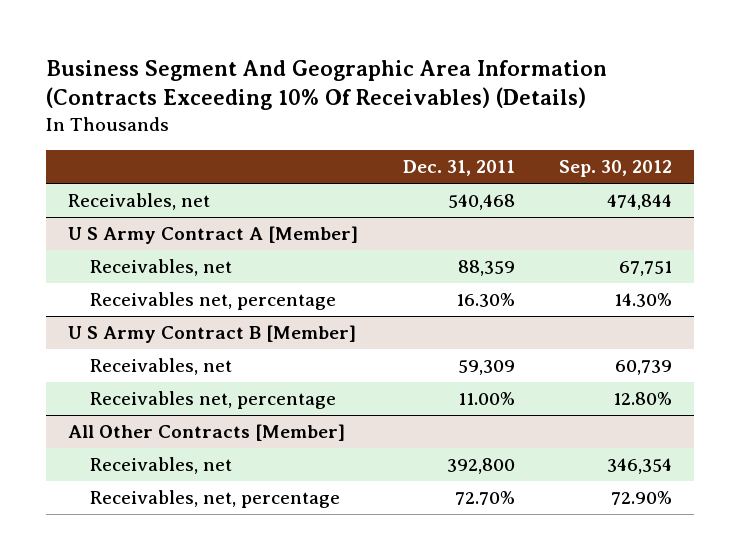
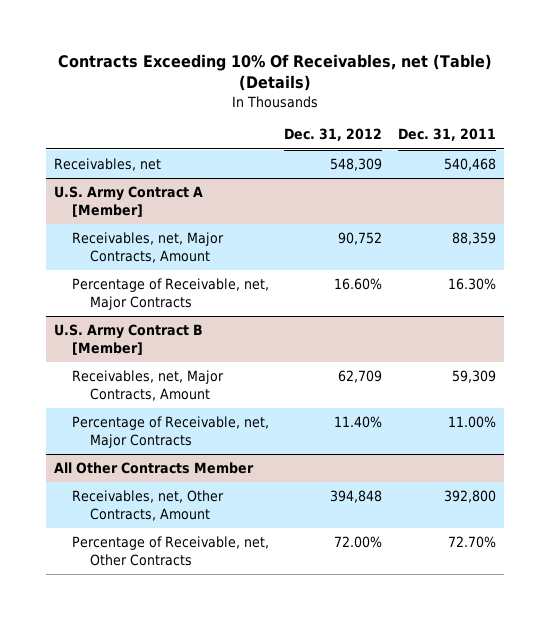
- Business Segment And Geographic Area Information (Contracts Exceeding 10% Of Receivables) (Details)
+ Contracts Exceeding 10% Of Receivables, net (Table) (Details)
- | Dec. 31, 2011 | Sep. 30, 2012
+ | Dec. 31, 2012 | Dec. 31, 2011
- U S Army Contract A [Member]
- Receivables, net | 88,359 | 67,751
- Receivables net, percentage | 16.30% | 14.30%
- U S Army Contract B [Member]
- Receivables, net | 59,309 | 60,739
- Receivables net, percentage | 11.00% | 12.80%
- All Other Contracts [Member]
- Receivables, net | 392,800 | 346,354
- Receivables, net, percentage | 72.70% | 72.90%
+ U.S. Army Contract A [Member]
+ Receivables, net, Major Contracts, Amount | 90,752 | 88,359
+ Percentage of Receivable, net, Major Contracts | 16.60% | 16.30%
+ U.S. Army Contract B [Member]
+ Receivables, net, Major Contracts, Amount | 62,709 | 59,309
+ Percentage of Receivable, net, Major Contracts | 11.40% | 11.00%
+ All Other Contracts Member
+ Receivables, net, Other Contracts, Amount | 394,848 | 392,800
+ Percentage of Receivable, net, Other Contracts | 72.00% | 72.70%

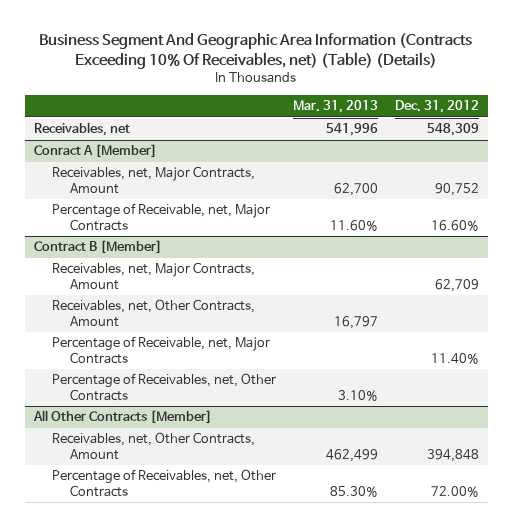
- Contracts Exceeding 10% Of Receivables, net (Table) (Details)
+ Business Segment And Geographic Area Information (Contracts Exceeding 10% Of Receivables, net) (Table) (Details)
- | Dec. 31, 2012 | Dec. 31, 2011
+ | Mar. 31, 2013 | Dec. 31, 2012
- U.S. Army Contract A [Member]
+ Conract A [Member]
- U.S. Army Contract B [Member]
+ Contract B [Member]
+ Receivables, net, Other Contracts, Amount | 16,797 |
- All Other Contracts Member
+ Percentage of Receivables, net, Other Contracts | 3.10% |
+ All Other Contracts [Member]
- Percentage of Receivable, net, Other Contracts | 72.00% | 72.70%
+ Percentage of Receivables, net, Other Contracts | 85.30% | 72.00%

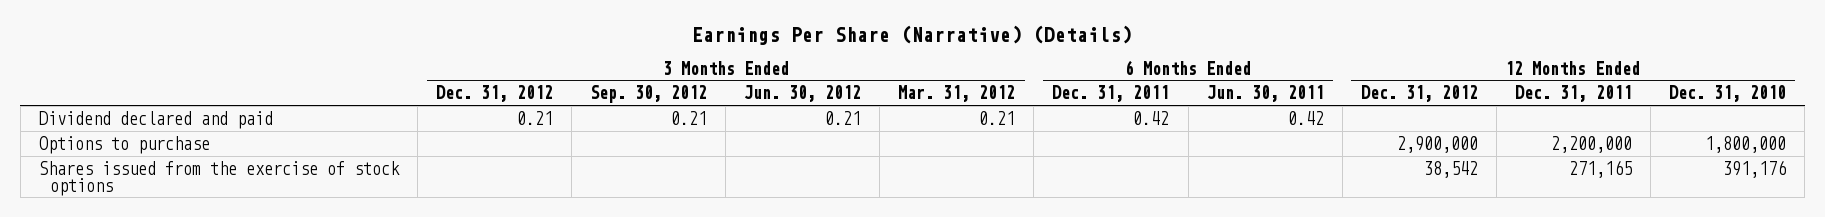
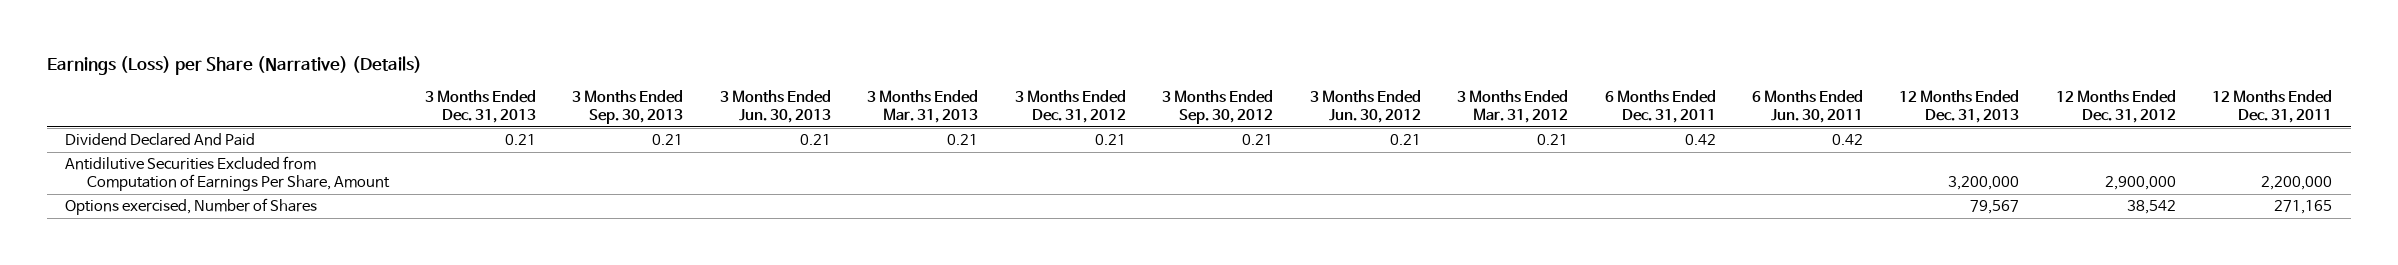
- Earnings Per Share (Narrative) (Details)
+ Earnings (Loss) per Share (Narrative) (Details)
- | 3 Months Ended Dec. 31, 2012 | 3 Months Ended Sep. 30, 2012 | 3 Months Ended Jun. 30, 2012 | 3 Months Ended Mar. 31, 2012 | 6 Months Ended Dec. 31, 2011 | 6 Months Ended Jun. 30, 2011 | 12 Months Ended Dec. 31, 2012 | 12 Months Ended Dec. 31, 2011 | 12 Months Ended Dec. 31, 2010
+ | 3 Months Ended Dec. 31, 2013 | 3 Months Ended Sep. 30, 2013 | 3 Months Ended Jun. 30, 2013 | 3 Months Ended Mar. 31, 2013 | 3 Months Ended Dec. 31, 2012 | 3 Months Ended Sep. 30, 2012 | 3 Months Ended Jun. 30, 2012 | 3 Months Ended Mar. 31, 2012 | 6 Months Ended Dec. 31, 2011 | 6 Months Ended Jun. 30, 2011 | 12 Months Ended Dec. 31, 2013 | 12 Months Ended Dec. 31, 2012 | 12 Months Ended Dec. 31, 2011
- Dividend declared and paid | 0.21 | 0.21 | 0.21 | 0.21 | 0.42 | 0.42 | | |
- Options to purchase | | | | | | | 2,900,000 | 2,200,000 | 1,800,000
- Shares issued from the exercise of stock options | | | | | | | 38,542 | 271,165 | 391,176
+ Dividend Declared And Paid | 0.21 | 0.21 | 0.21 | 0.21 | 0.21 | 0.21 | 0.21 | 0.21 | 0.42 | 0.42 | | |
+ Antidilutive Securities Excluded from Computation of Earnings Per Share, Amount | | | | | | | | | | | 3,200,000 | 2,900,000 | 2,200,000
+ Options exercised, Number of Shares | | | | | | | | | | | 79,567 | 38,542 | 271,165

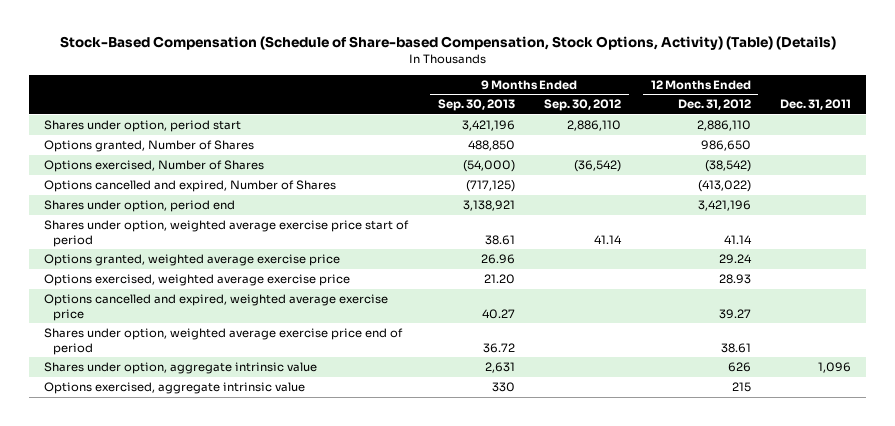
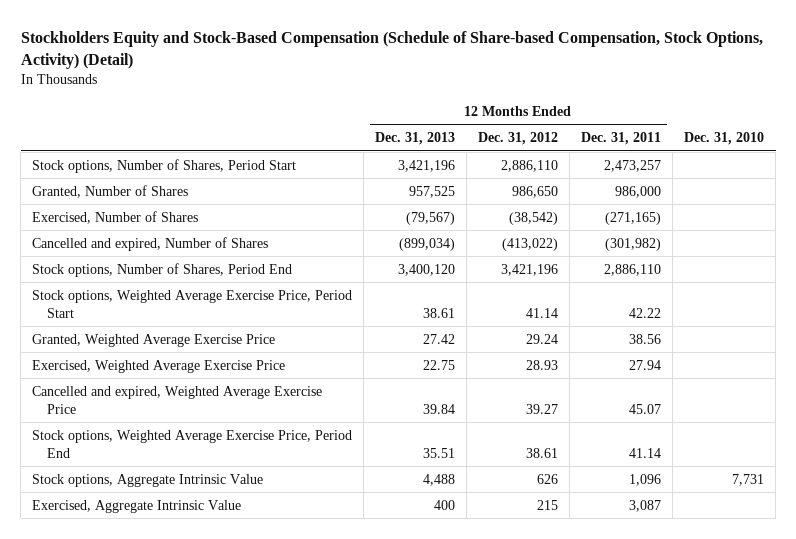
- Stock-Based Compensation (Schedule of Share-based Compensation, Stock Options, Activity) (Table) (Details)
+ Stockholders Equity and Stock-Based Compensation (Schedule of Share-based Compensation, Stock Options, Activity) (Detail)
- | 9 Months Ended Sep. 30, 2013 | 9 Months Ended Sep. 30, 2012 | 12 Months Ended Dec. 31, 2012 | Dec. 31, 2011
+ | 12 Months Ended Dec. 31, 2013 | 12 Months Ended Dec. 31, 2012 | 12 Months Ended Dec. 31, 2011 | Dec. 31, 2010
- Shares under option, period start | 3,421,196 | 2,886,110 | 2,886,110 |
- Options granted, Number of Shares | 488,850 | | 986,650 |
- Options exercised, Number of Shares | (54,000) | (36,542) | (38,542) |
- Options cancelled and expired, Number of Shares | (717,125) | | (413,022) |
- Shares under option, period end | 3,138,921 | | 3,421,196 |
- Shares under option, weighted average exercise price start of period | 38.61 | 41.14 | 41.14 |
- Options granted, weighted average exercise price | 26.96 | | 29.24 |
- Options exercised, weighted average exercise price | 21.20 | | 28.93 |
- Options cancelled and expired, weighted average exercise price | 40.27 | | 39.27 |
- Shares under option, weighted average exercise price end of period | 36.72 | | 38.61 |
- Shares under option, aggregate intrinsic value | 2,631 | | 626 | 1,096
- Options exercised, aggregate intrinsic value | 330 | | 215 |
+ Stock options, Number of Shares, Period Start | 3,421,196 | 2,886,110 | 2,473,257 |
+ Granted, Number of Shares | 957,525 | 986,650 | 986,000 |
+ Exercised, Number of Shares | (79,567) | (38,542) | (271,165) |
+ Cancelled and expired, Number of Shares | (899,034) | (413,022) | (301,982) |
+ Stock options, Number of Shares, Period End | 3,400,120 | 3,421,196 | 2,886,110 |
+ Stock options, Weighted Average Exercise Price, Period Start | 38.61 | 41.14 | 42.22 |
+ Granted, Weighted Average Exercise Price | 27.42 | 29.24 | 38.56 |
+ Exercised, Weighted Average Exercise Price | 22.75 | 28.93 | 27.94 |
+ Cancelled and expired, Weighted Average Exercise Price | 39.84 | 39.27 | 45.07 |
+ Stock options, Weighted Average Exercise Price, Period End | 35.51 | 38.61 | 41.14 |
+ Stock options, Aggregate Intrinsic Value | 4,488 | 626 | 1,096 | 7,731
+ Exercised, Aggregate Intrinsic Value | 400 | 215 | 3,087 |

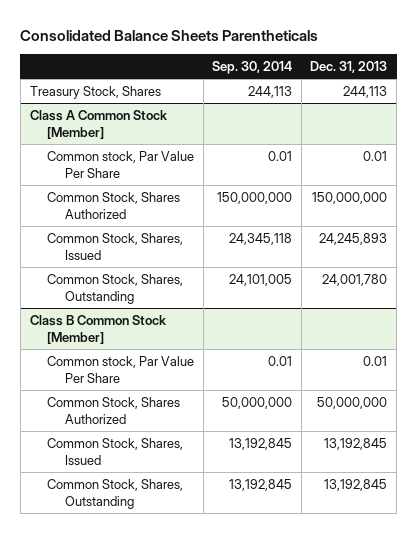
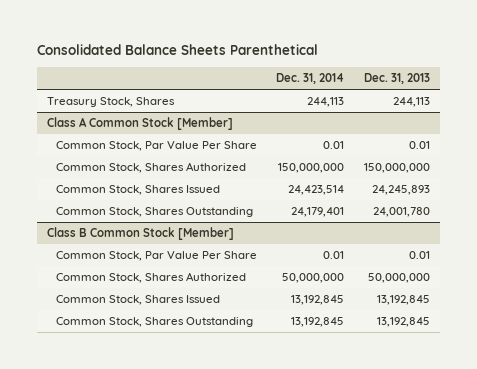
- Consolidated Balance Sheets Parentheticals
+ Consolidated Balance Sheets Parenthetical
- | Sep. 30, 2014 | Dec. 31, 2013
+ | Dec. 31, 2014 | Dec. 31, 2013
@ Class A Common Stock [Member]
- Common stock, Par Value Per Share | 0.01 | 0.01
+ Common Stock, Par Value Per Share | 0.01 | 0.01
- Common Stock, Shares, Issued | 24,345,118 | 24,245,893
- Common Stock, Shares, Outstanding | 24,101,005 | 24,001,780
+ Common Stock, Shares Issued | 24,423,514 | 24,245,893
+ Common Stock, Shares Outstanding | 24,179,401 | 24,001,780
@ Class B Common Stock [Member]
- Common stock, Par Value Per Share | 0.01 | 0.01
+ Common Stock, Par Value Per Share | 0.01 | 0.01
- Common Stock, Shares, Issued | 13,192,845 | 13,192,845
- Common Stock, Shares, Outstanding | 13,192,845 | 13,192,845
+ Common Stock, Shares Issued | 13,192,845 | 13,192,845
+ Common Stock, Shares Outstanding | 13,192,845 | 13,192,845

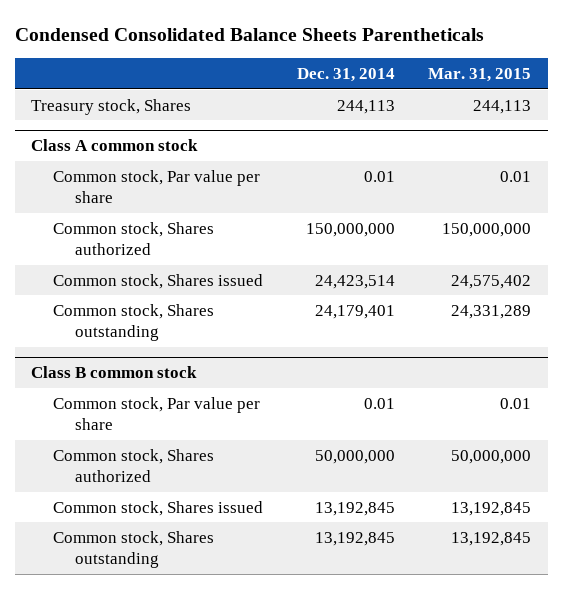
- Consolidated Balance Sheets Parenthetical
+ Condensed Consolidated Balance Sheets Parentheticals
- | Dec. 31, 2014 | Dec. 31, 2013
+ | Dec. 31, 2014 | Mar. 31, 2015
- Treasury Stock, Shares | 244,113 | 244,113
- Class A Common Stock [Member]
- Common Stock, Par Value Per Share | 0.01 | 0.01
- Common Stock, Shares Authorized | 150,000,000 | 150,000,000
- Common Stock, Shares Issued | 24,423,514 | 24,245,893
- Common Stock, Shares Outstanding | 24,179,401 | 24,001,780
- Class B Common Stock [Member]
- Common Stock, Par Value Per Share | 0.01 | 0.01
- Common Stock, Shares Authorized | 50,000,000 | 50,000,000
- Common Stock, Shares Issued | 13,192,845 | 13,192,845
- Common Stock, Shares Outstanding | 13,192,845 | 13,192,845
+ Treasury stock, Shares | 244,113 | 244,113
+ Class A common stock
+ Common stock, Par value per share | 0.01 | 0.01
+ Common stock, Shares authorized | 150,000,000 | 150,000,000
+ Common stock, Shares issued | 24,423,514 | 24,575,402
+ Common stock, Shares outstanding | 24,179,401 | 24,331,289
+ Class B common stock
+ Common stock, Par value per share | 0.01 | 0.01
+ Common stock, Shares authorized | 50,000,000 | 50,000,000
+ Common stock, Shares issued | 13,192,845 | 13,192,845
+ Common stock, Shares outstanding | 13,192,845 | 13,192,845

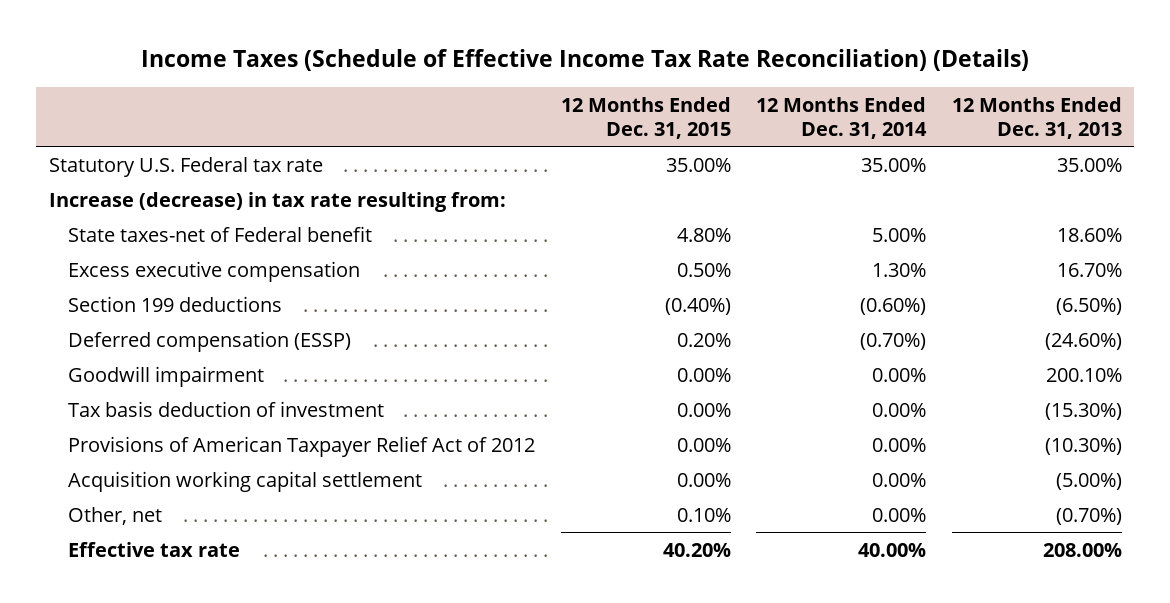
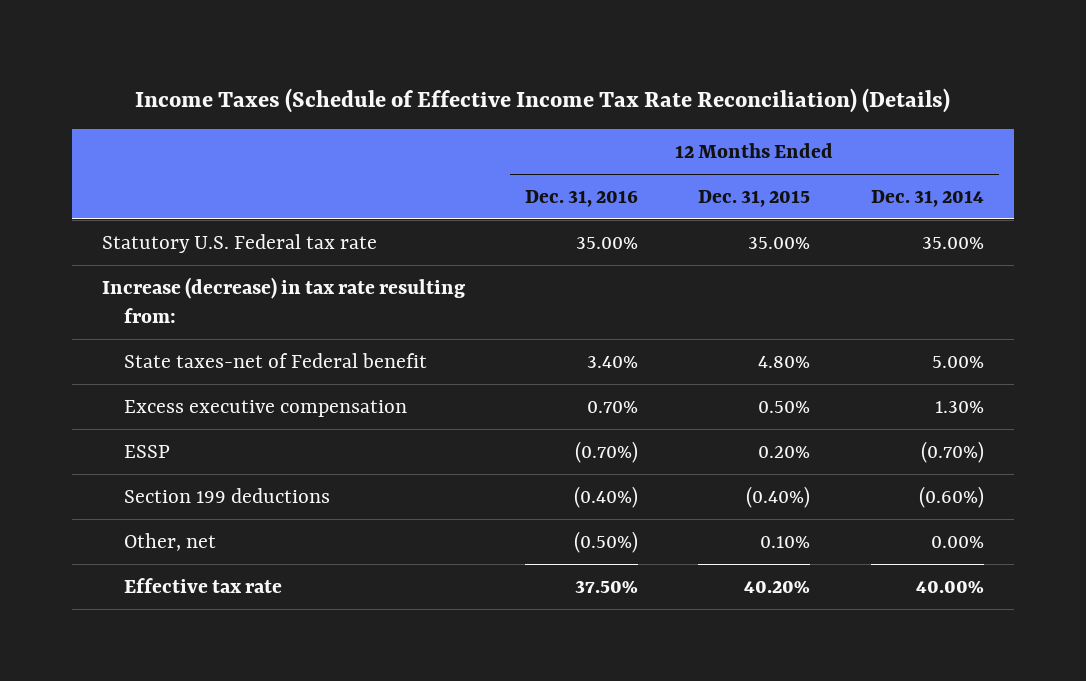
- | 12 Months Ended Dec. 31, 2015 | 12 Months Ended Dec. 31, 2014 | 12 Months Ended Dec. 31, 2013
+ | 12 Months Ended Dec. 31, 2016 | 12 Months Ended Dec. 31, 2015 | 12 Months Ended Dec. 31, 2014
+ ESSP | (0.70%) | 0.20% | (0.70%)
- Deferred compensation (ESSP) | 0.20% | (0.70%) | (24.60%)
- Goodwill impairment | 0.00% | 0.00% | 200.10%
- Tax basis deduction of investment | 0.00% | 0.00% | (15.30%)
- Provisions of American Taxpayer Relief Act of 2012 | 0.00% | 0.00% | (10.30%)
- Acquisition working capital settlement | 0.00% | 0.00% | (5.00%)

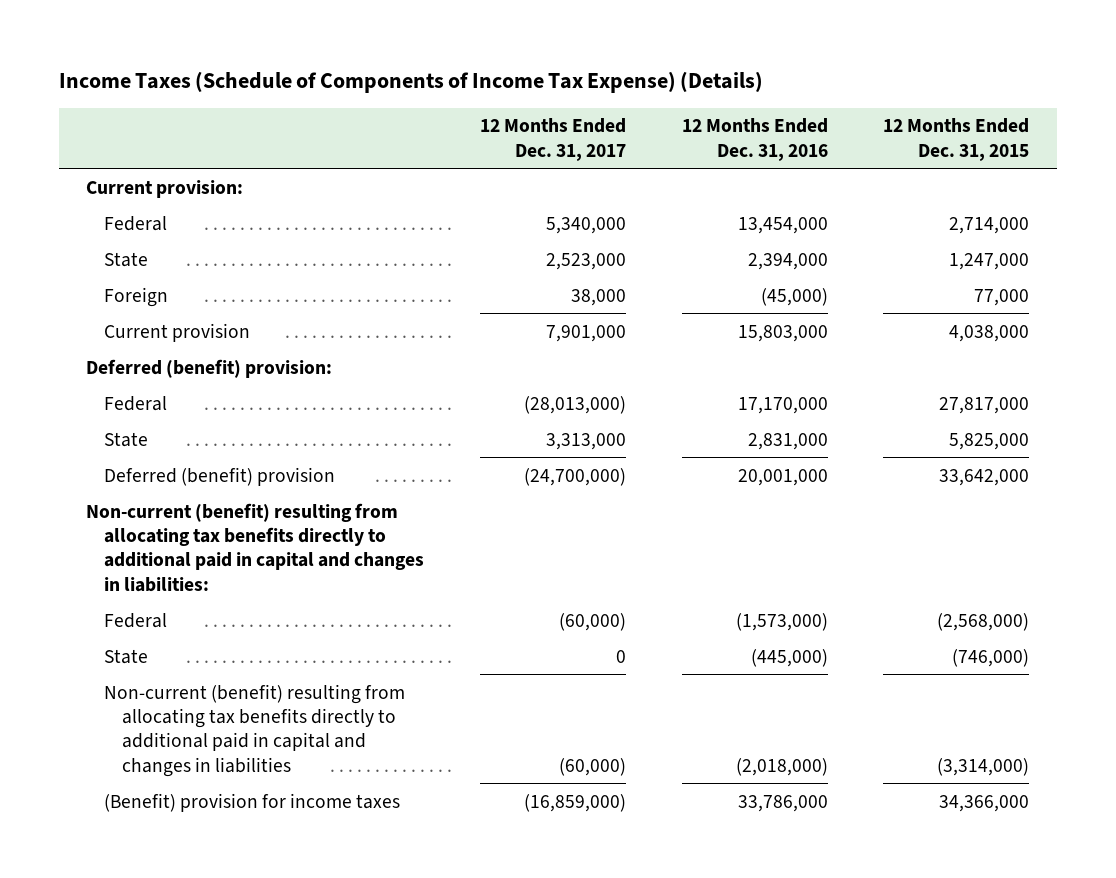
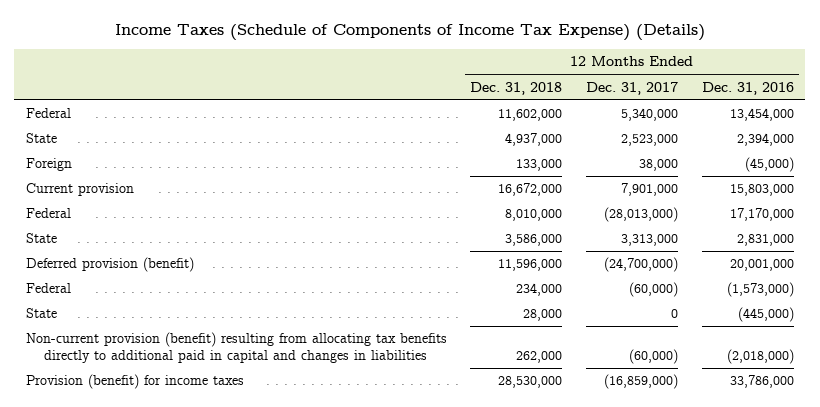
- | 12 Months Ended Dec. 31, 2017 | 12 Months Ended Dec. 31, 2016 | 12 Months Ended Dec. 31, 2015
+ | 12 Months Ended Dec. 31, 2018 | 12 Months Ended Dec. 31, 2017 | 12 Months Ended Dec. 31, 2016
- Current provision:
- Deferred (benefit) provision:
- Deferred (benefit) provision | (24,700,000) | 20,001,000 | 33,642,000
- Non-current (benefit) resulting from allocating tax benefits directly to additional paid in capital and changes in liabilities:
+ Deferred provision (benefit) | 11,596,000 | (24,700,000) | 20,001,000
- Non-current (benefit) resulting from allocating tax benefits directly to additional paid in capital and changes in liabilities | (60,000) | (2,018,000) | (3,314,000)
- (Benefit) provision for income taxes | (16,859,000) | 33,786,000 | 34,366,000
+ Non-current provision (benefit) resulting from allocating tax benefits directly to additional paid in capital and changes in liabilities | 262,000 | (60,000) | (2,018,000)
+ Provision (benefit) for income taxes | 28,530,000 | (16,859,000) | 33,786,000

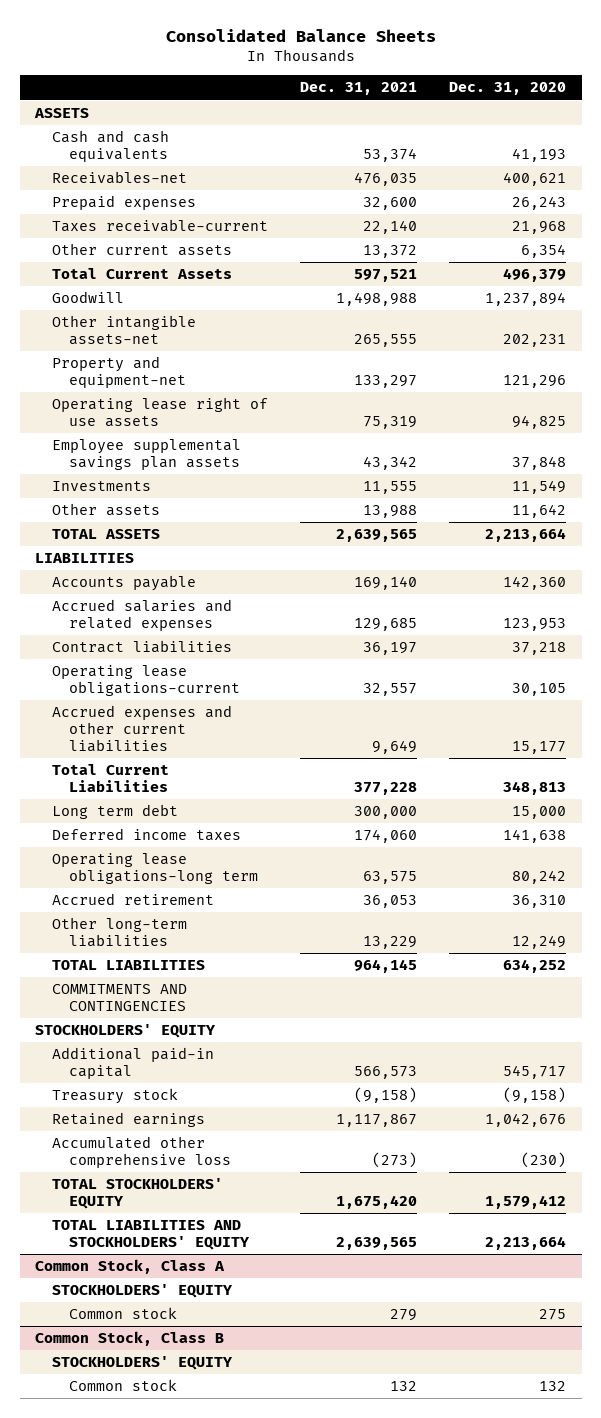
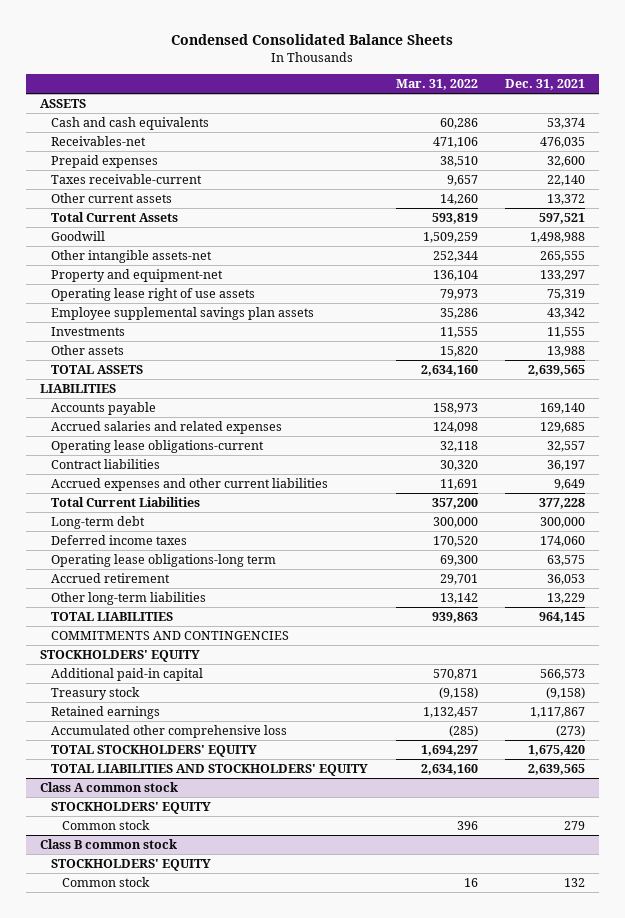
- Consolidated Balance Sheets
+ Condensed Consolidated Balance Sheets
- | Dec. 31, 2021 | Dec. 31, 2020
+ | Mar. 31, 2022 | Dec. 31, 2021
moved down: Contract liabilities | 30,320 | 36,197
- Long term debt | 300,000 | 15,000
+ Long-term debt | 300,000 | 300,000
- Common Stock, Class A
+ Class A common stock
- Common Stock, Class B
+ Class B common stock

